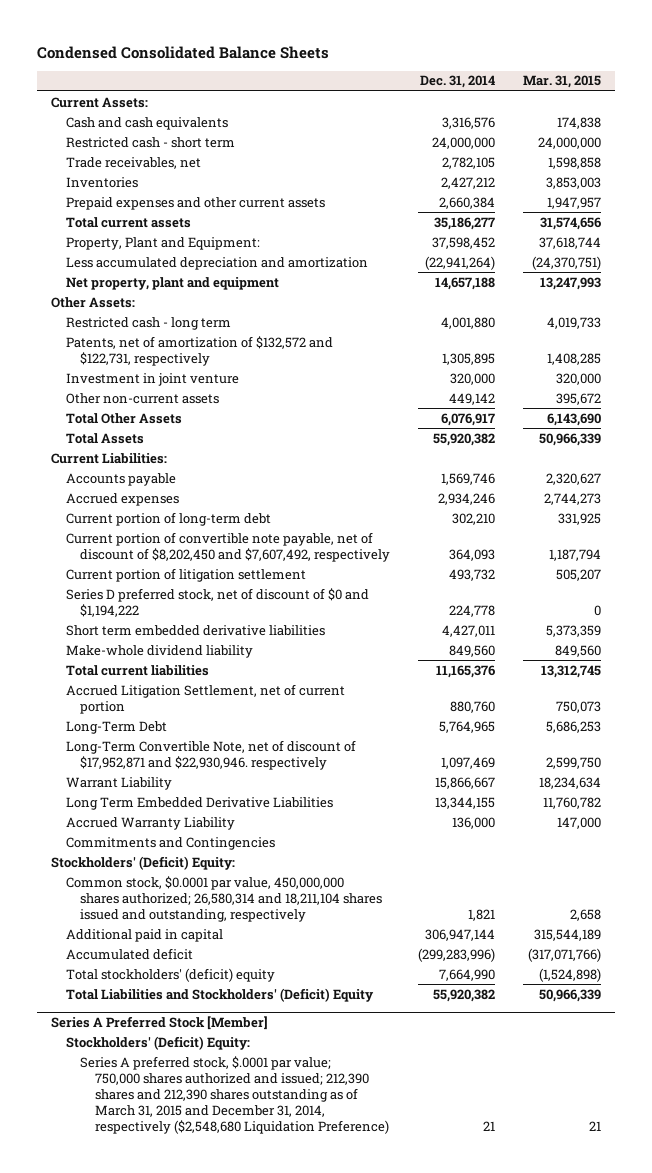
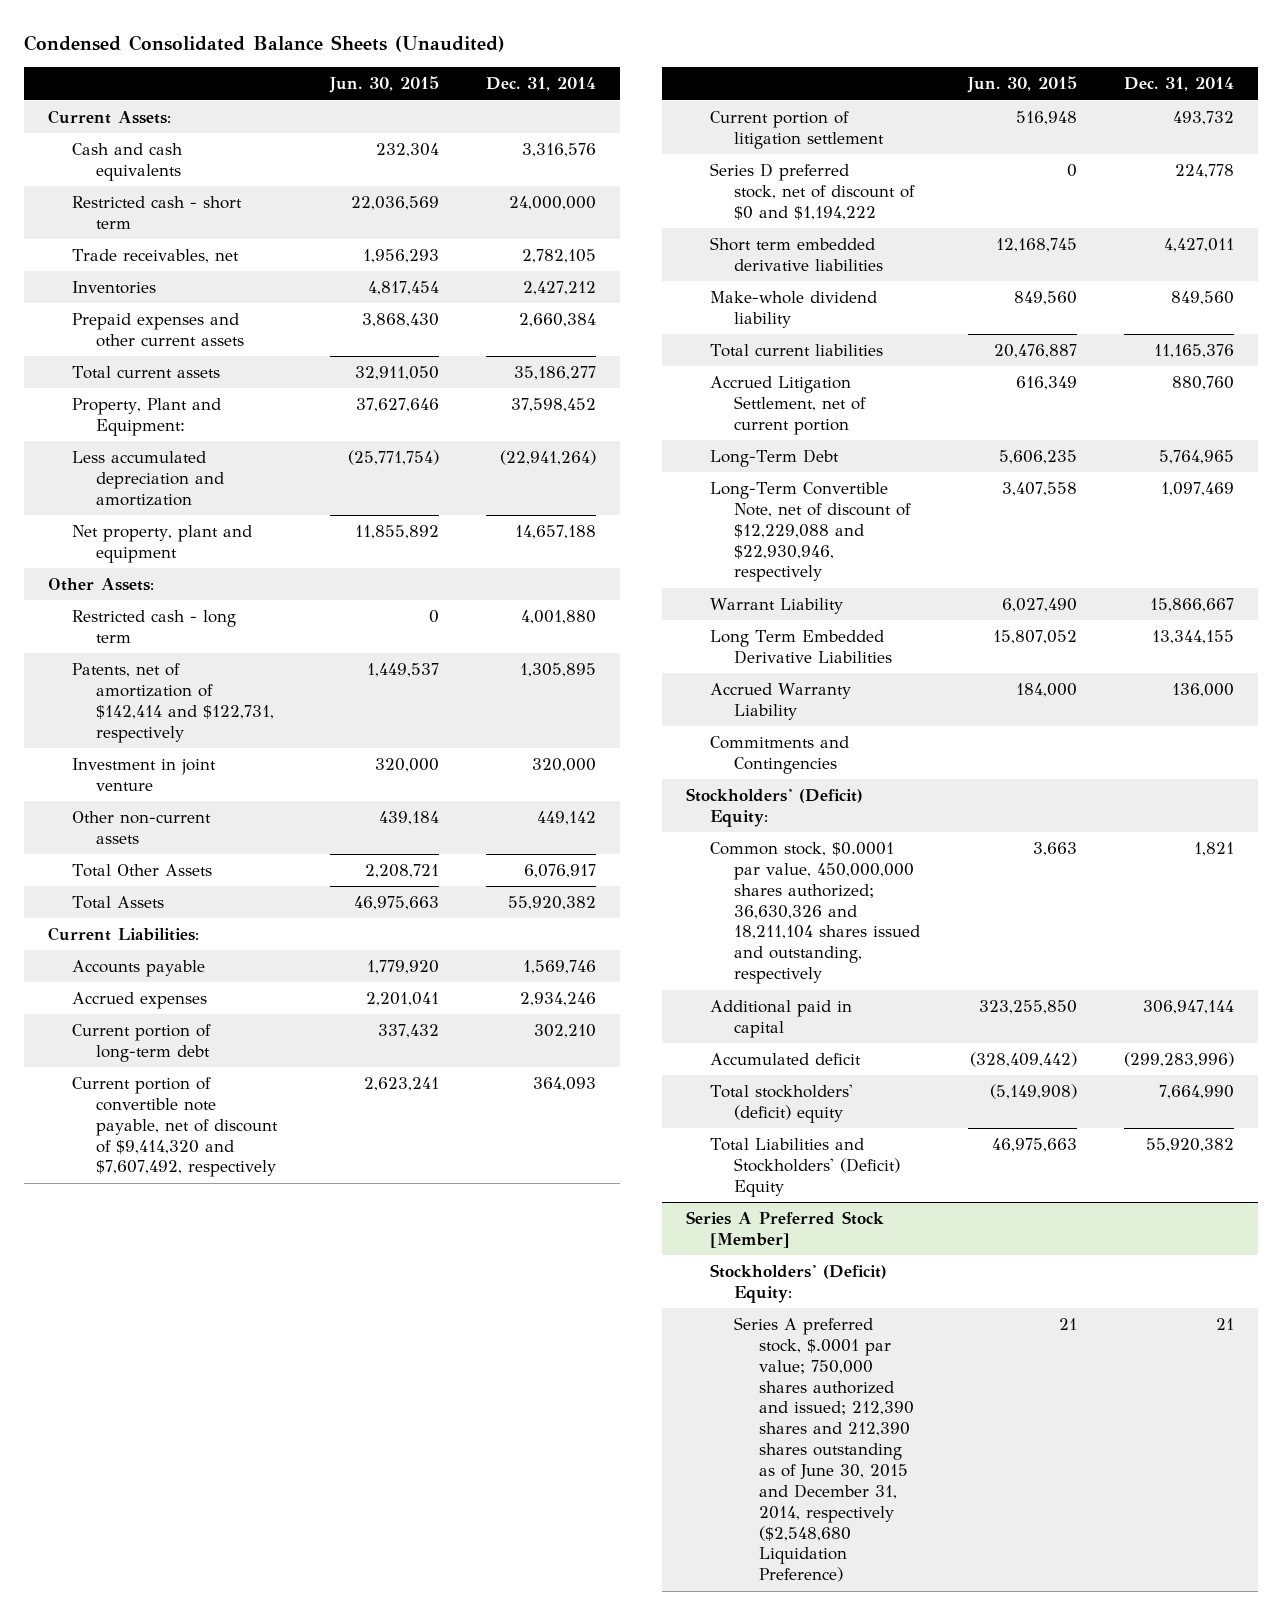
- Condensed Consolidated Balance Sheets
+ Condensed Consolidated Balance Sheets (Unaudited)
- | Dec. 31, 2014 | Mar. 31, 2015
+ | Jun. 30, 2015 | Dec. 31, 2014
- Patents, net of amortization of $132,572 and $122,731, respectively | 1,305,895 | 1,408,285
+ Patents, net of amortization of $142,414 and $122,731, respectively | 1,449,537 | 1,305,895
- Current portion of convertible note payable, net of discount of $8,202,450 and $7,607,492, respectively | 364,093 | 1,187,794
+ Current portion of convertible note payable, net of discount of $9,414,320 and $7,607,492, respectively | 2,623,241 | 364,093
- Long-Term Convertible Note, net of discount of $17,952,871 and $22,930,946. respectively | 1,097,469 | 2,599,750
+ Long-Term Convertible Note, net of discount of $12,229,088 and $22,930,946, respectively | 3,407,558 | 1,097,469
- Common stock, $0.0001 par value, 450,000,000 shares authorized; 26,580,314 and 18,211,104 shares issued and outstanding, respectively | 1,821 | 2,658
+ Common stock, $0.0001 par value, 450,000,000 shares authorized; 36,630,326 and 18,211,104 shares issued and outstanding, respectively | 3,663 | 1,821
@ Series A Preferred Stock [Member]
- Series A preferred stock, $.0001 par value; 750,000 shares authorized and issued; 212,390 shares and 212,390 shares outstanding as of March 31, 2015 and December 31, 2014, respectively ($2,548,680 Liquidation Preference) | 21 | 21
+ Series A preferred stock, $.0001 par value; 750,000 shares authorized and issued; 212,390 shares and 212,390 shares outstanding as of June 30, 2015 and December 31, 2014, respectively ($2,548,680 Liquidation Preference) | 21 | 21

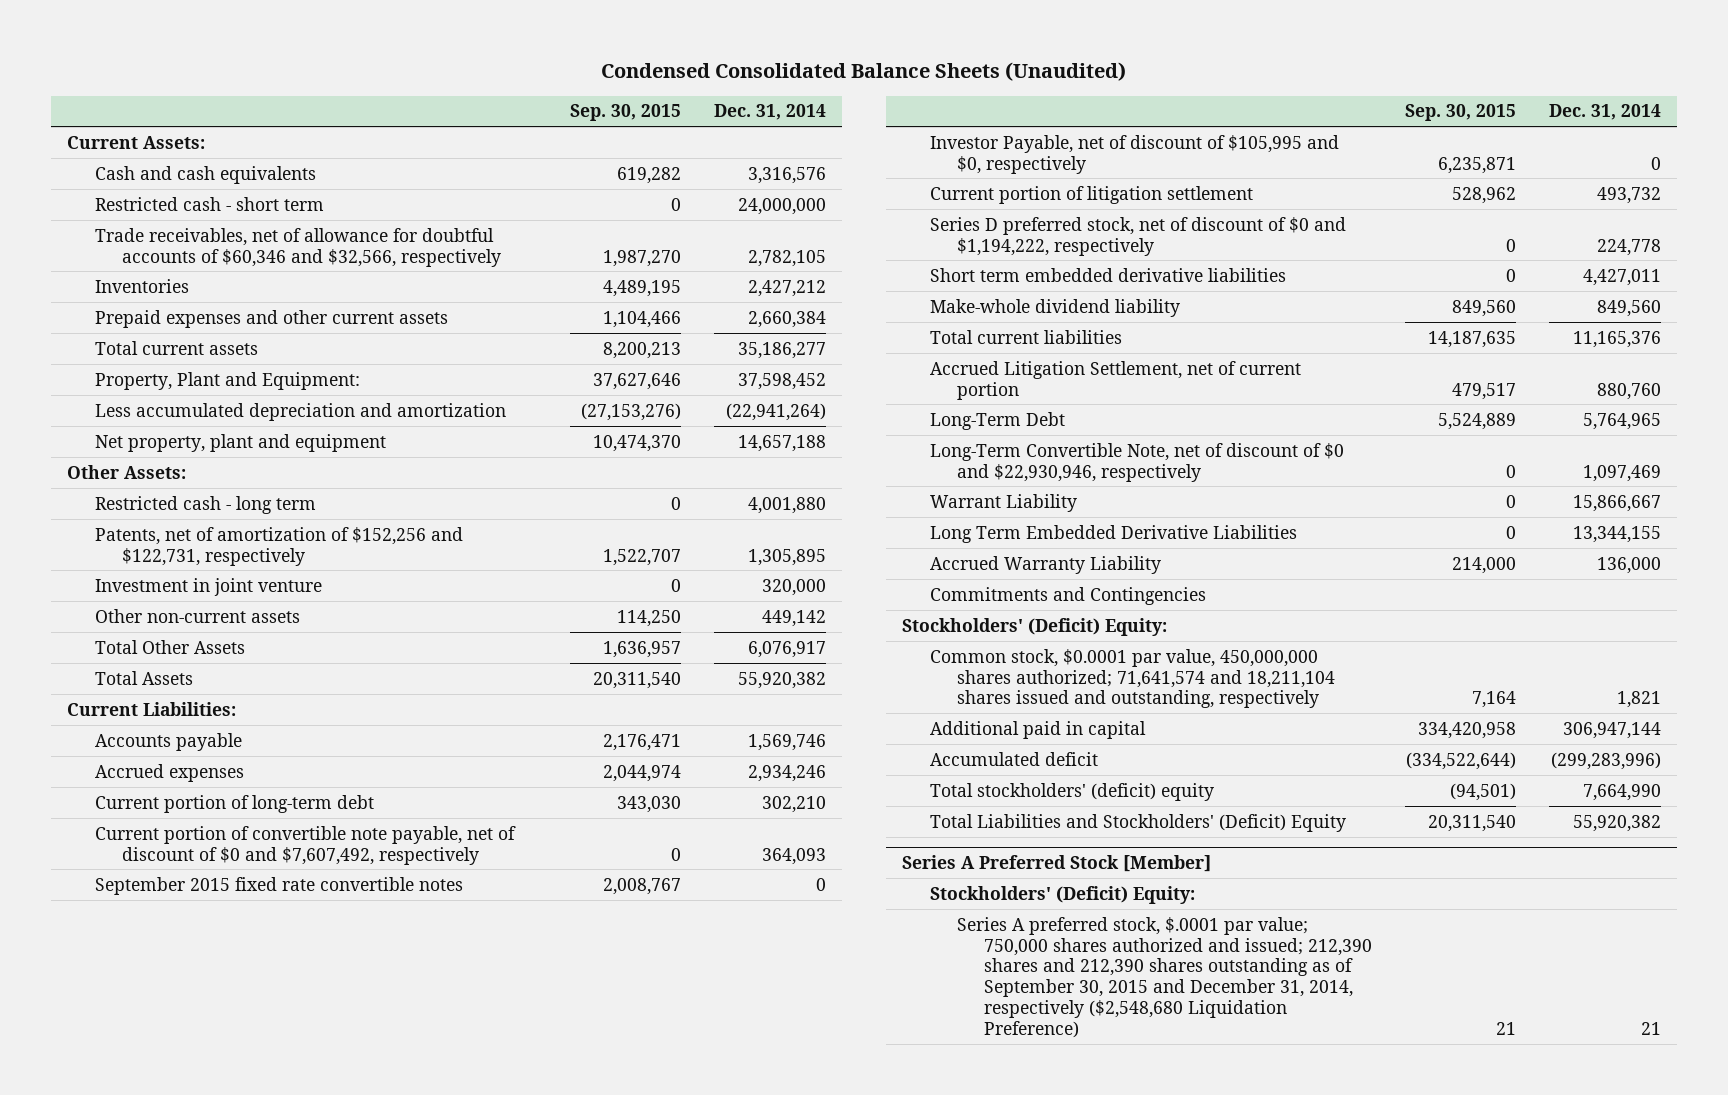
- | Jun. 30, 2015 | Dec. 31, 2014
+ | Sep. 30, 2015 | Dec. 31, 2014
- Trade receivables, net | 1,956,293 | 2,782,105
+ Trade receivables, net of allowance for doubtful accounts of $60,346 and $32,566, respectively | 1,987,270 | 2,782,105
- Patents, net of amortization of $142,414 and $122,731, respectively | 1,449,537 | 1,305,895
+ Patents, net of amortization of $152,256 and $122,731, respectively | 1,522,707 | 1,305,895
- Current portion of convertible note payable, net of discount of $9,414,320 and $7,607,492, respectively | 2,623,241 | 364,093
+ Current portion of convertible note payable, net of discount of $0 and $7,607,492, respectively | 0 | 364,093
+ September 2015 fixed rate convertible notes | 2,008,767 | 0
+ Investor Payable, net of discount of $105,995 and $0, respectively | 6,235,871 | 0
- Series D preferred stock, net of discount of $0 and $1,194,222 | 0 | 224,778
+ Series D preferred stock, net of discount of $0 and $1,194,222, respectively | 0 | 224,778
- Long-Term Convertible Note, net of discount of $12,229,088 and $22,930,946, respectively | 3,407,558 | 1,097,469
+ Long-Term Convertible Note, net of discount of $0 and $22,930,946, respectively | 0 | 1,097,469
- Common stock, $0.0001 par value, 450,000,000 shares authorized; 36,630,326 and 18,211,104 shares issued and outstanding, respectively | 3,663 | 1,821
+ Common stock, $0.0001 par value, 450,000,000 shares authorized; 71,641,574 and 18,211,104 shares issued and outstanding, respectively | 7,164 | 1,821
@ Series A Preferred Stock [Member]
- Series A preferred stock, $.0001 par value; 750,000 shares authorized and issued; 212,390 shares and 212,390 shares outstanding as of June 30, 2015 and December 31, 2014, respectively ($2,548,680 Liquidation Preference) | 21 | 21
+ Series A preferred stock, $.0001 par value; 750,000 shares authorized and issued; 212,390 shares and 212,390 shares outstanding as of September 30, 2015 and December 31, 2014, respectively ($2,548,680 Liquidation Preference) | 21 | 21

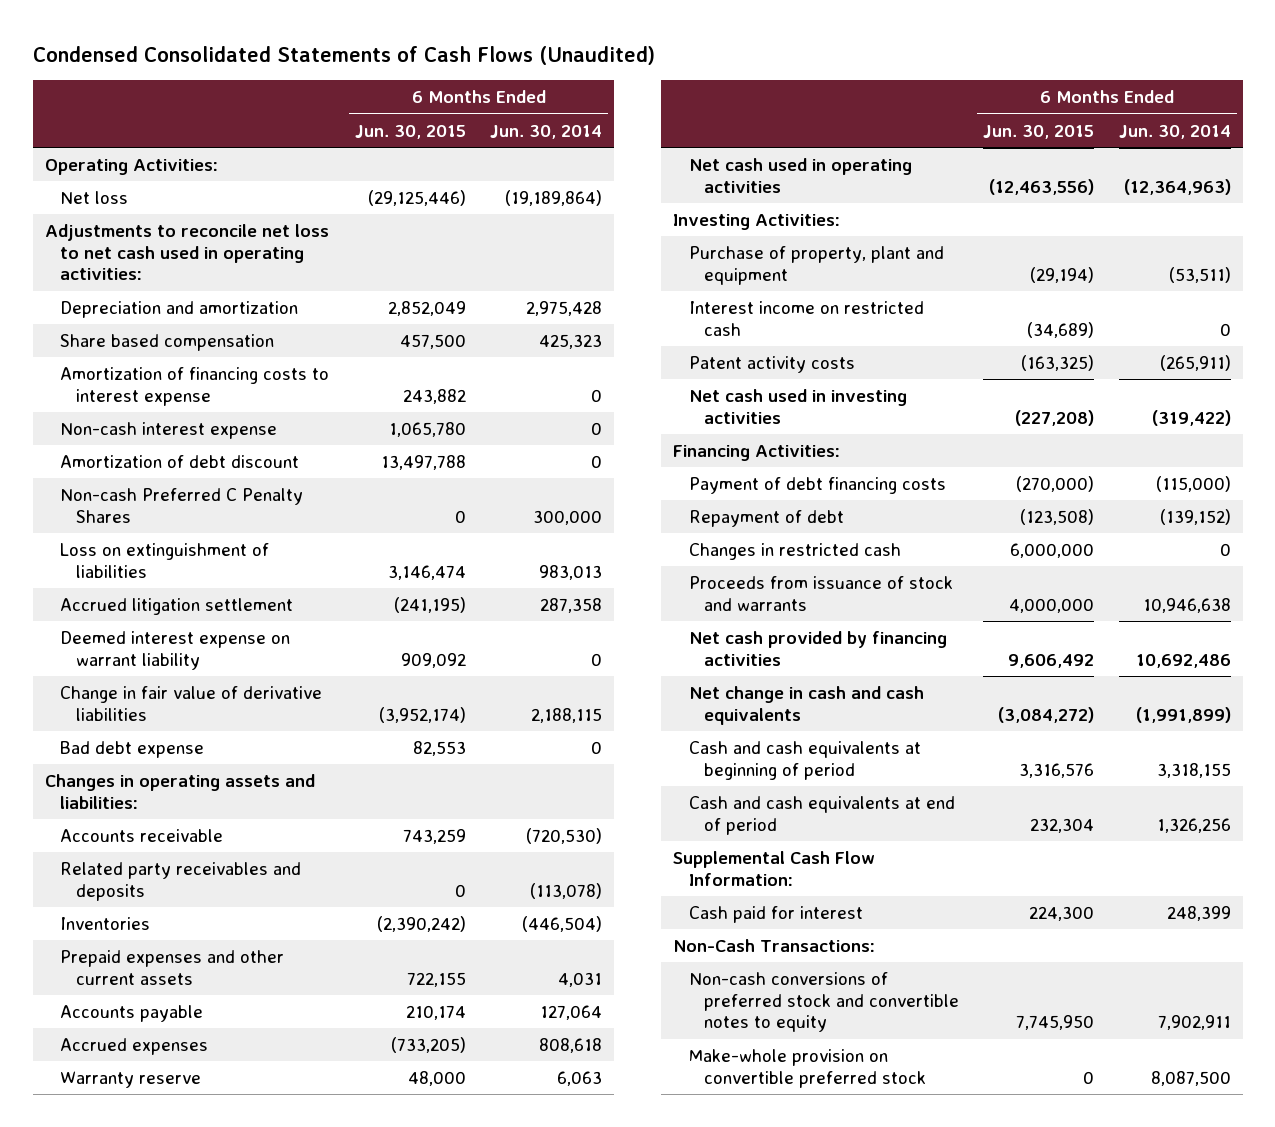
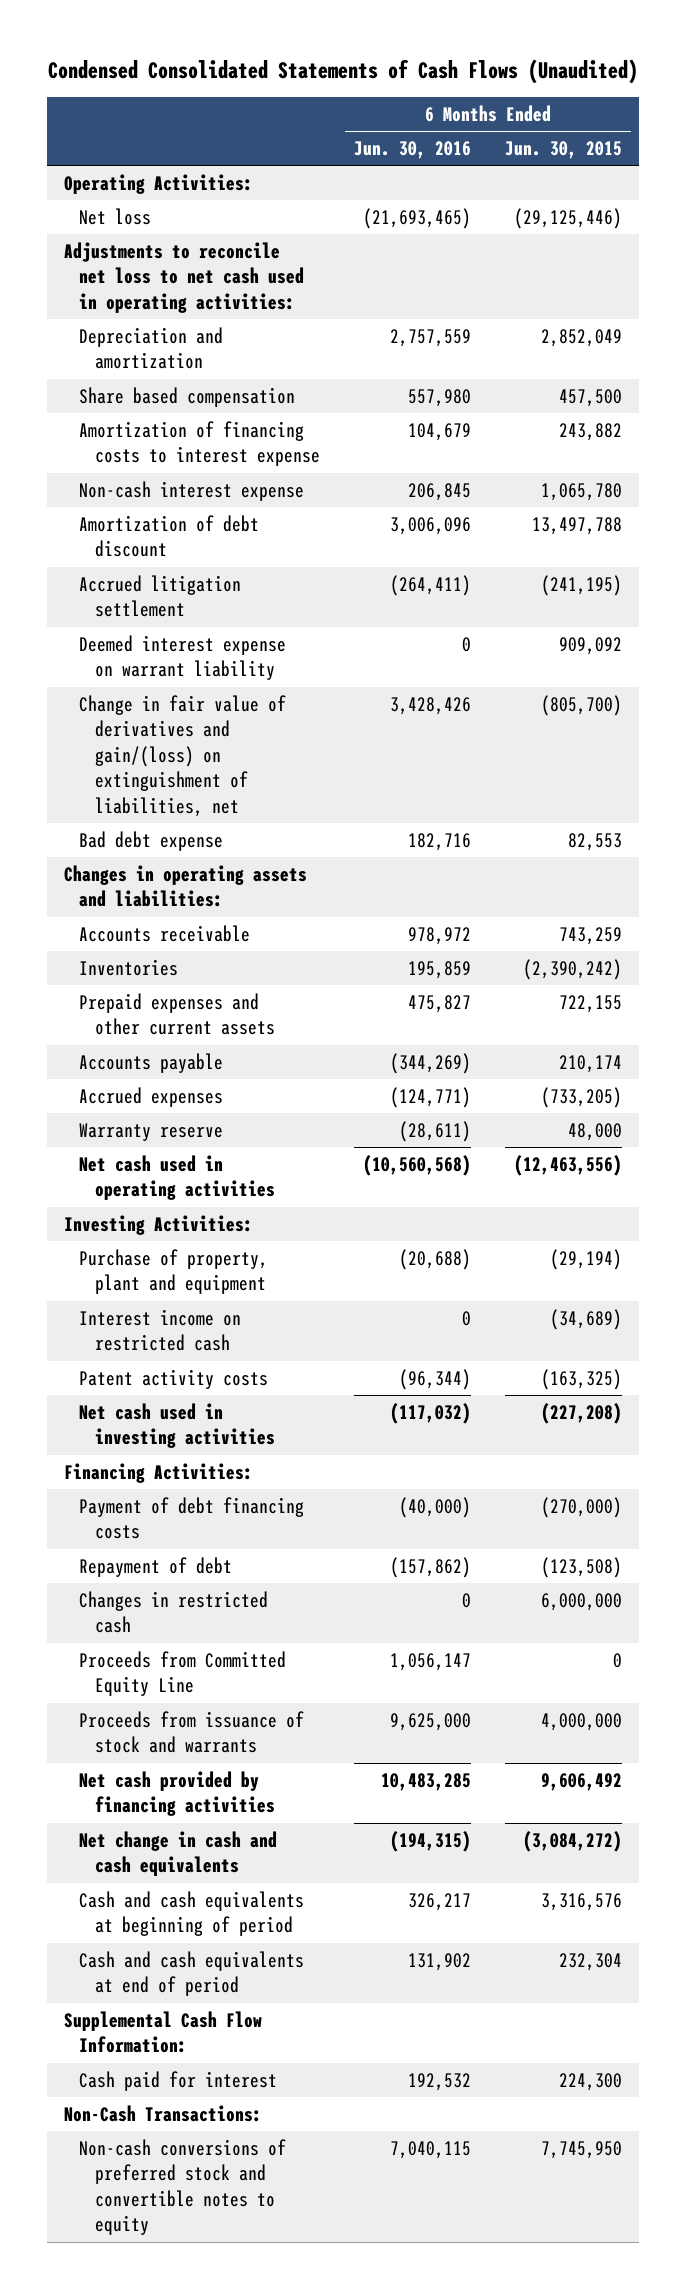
- | 6 Months Ended Jun. 30, 2015 | 6 Months Ended Jun. 30, 2014
+ | 6 Months Ended Jun. 30, 2016 | 6 Months Ended Jun. 30, 2015
- Non-cash Preferred C Penalty Shares | 0 | 300,000
- Loss on extinguishment of liabilities | 3,146,474 | 983,013
- Change in fair value of derivative liabilities | (3,952,174) | 2,188,115
+ Change in fair value of derivatives and gain/(loss) on extinguishment of liabilities, net | 3,428,426 | (805,700)
- Related party receivables and deposits | 0 | (113,078)
+ Proceeds from Committed Equity Line | 1,056,147 | 0
- Make-whole provision on convertible preferred stock | 0 | 8,087,500

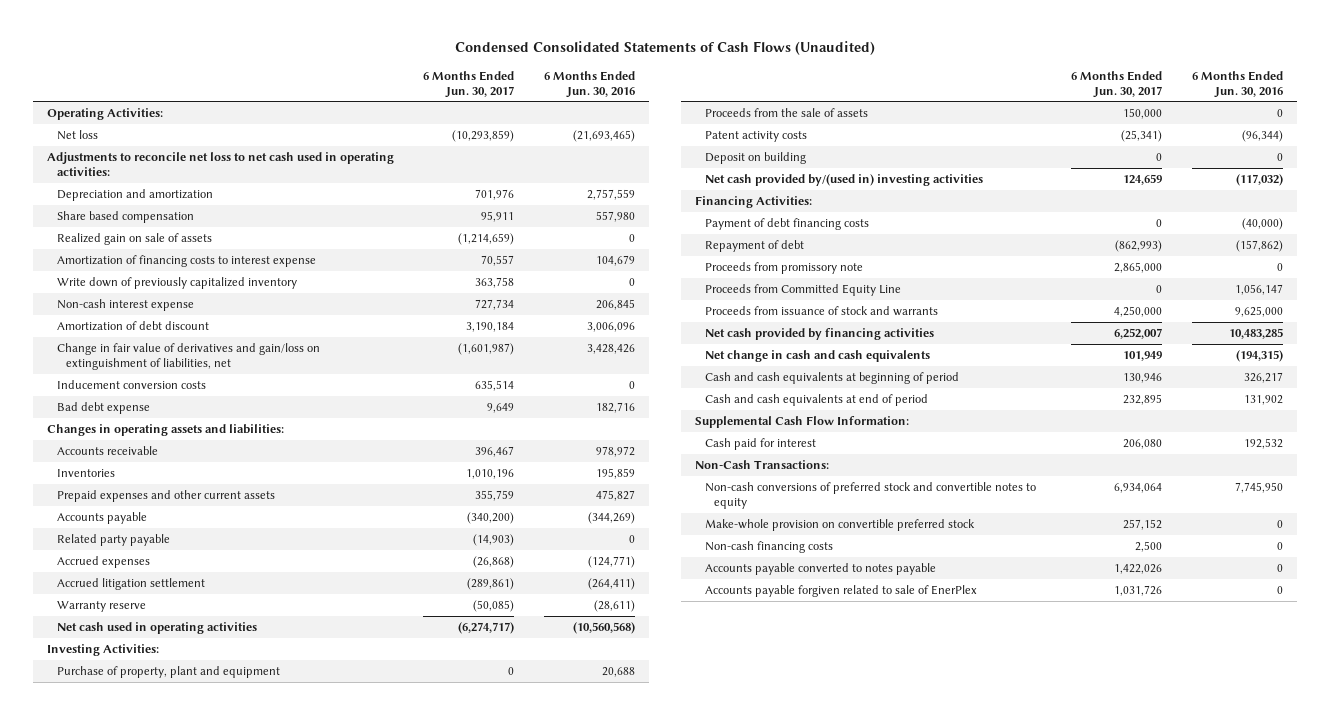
- | 6 Months Ended Jun. 30, 2016 | 6 Months Ended Jun. 30, 2015
+ | 6 Months Ended Jun. 30, 2017 | 6 Months Ended Jun. 30, 2016
+ Realized gain on sale of assets | (1,214,659) | 0
+ Write down of previously capitalized inventory | 363,758 | 0
- Deemed interest expense on warrant liability | 0 | 909,092
- Change in fair value of derivatives and gain/(loss) on extinguishment of liabilities, net | 3,428,426 | (805,700)
+ Change in fair value of derivatives and gain/loss on extinguishment of liabilities, net | (1,601,987) | 3,428,426
+ Inducement conversion costs | 635,514 | 0
+ Related party payable | (14,903) | 0
moved down: Accrued litigation settlement | (289,861) | (264,411)
- Purchase of property, plant and equipment | (20,688) | (29,194)
- Interest income on restricted cash | 0 | (34,689)
+ Purchase of property, plant and equipment | 0 | 20,688
+ Proceeds from the sale of assets | 150,000 | 0
- Net cash used in investing activities | (117,032) | (227,208)
+ Deposit on building | 0 | 0
+ Net cash provided by/(used in) investing activities | 124,659 | (117,032)
- Changes in restricted cash | 0 | 6,000,000
+ Proceeds from promissory note | 2,865,000 | 0
- Non-cash conversions of preferred stock and convertible notes to equity | 7,040,115 | 7,745,950
+ Non-cash conversions of preferred stock and convertible notes to equity | 6,934,064 | 7,745,950
+ Make-whole provision on convertible preferred stock | 257,152 | 0
+ Non-cash financing costs | 2,500 | 0
+ Accounts payable converted to notes payable | 1,422,026 | 0
+ Accounts payable forgiven related to sale of EnerPlex | 1,031,726 | 0

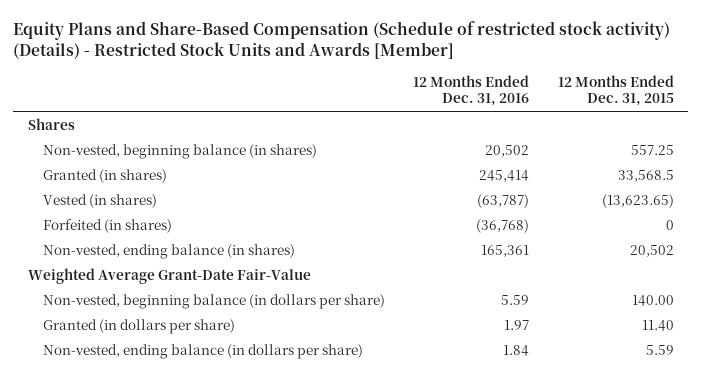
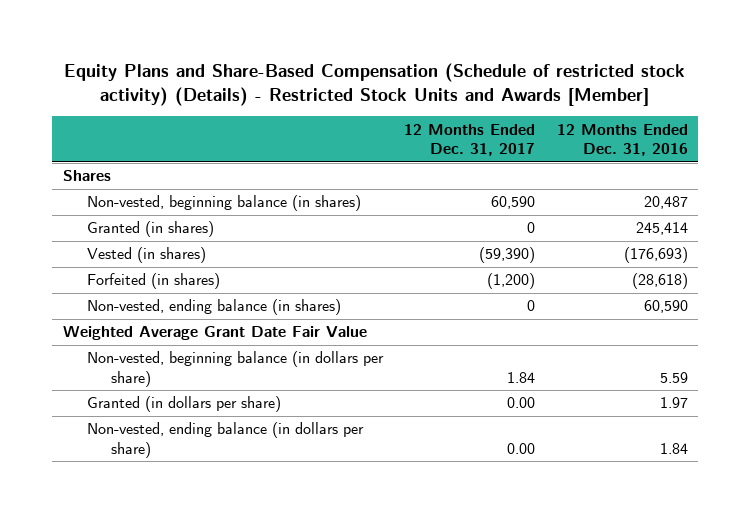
- | 12 Months Ended Dec. 31, 2016 | 12 Months Ended Dec. 31, 2015
+ | 12 Months Ended Dec. 31, 2017 | 12 Months Ended Dec. 31, 2016
- Non-vested, beginning balance (in shares) | 20,502 | 557.25
+ Non-vested, beginning balance (in shares) | 60,590 | 20,487
- Vested (in shares) | (63,787) | (13,623.65)
- Forfeited (in shares) | (36,768) | 0
- Non-vested, ending balance (in shares) | 165,361 | 20,502
- Weighted Average Grant-Date Fair-Value
+ Vested (in shares) | (59,390) | (176,693)
+ Forfeited (in shares) | (1,200) | (28,618)
+ Non-vested, ending balance (in shares) | 0 | 60,590
+ Weighted Average Grant Date Fair Value

